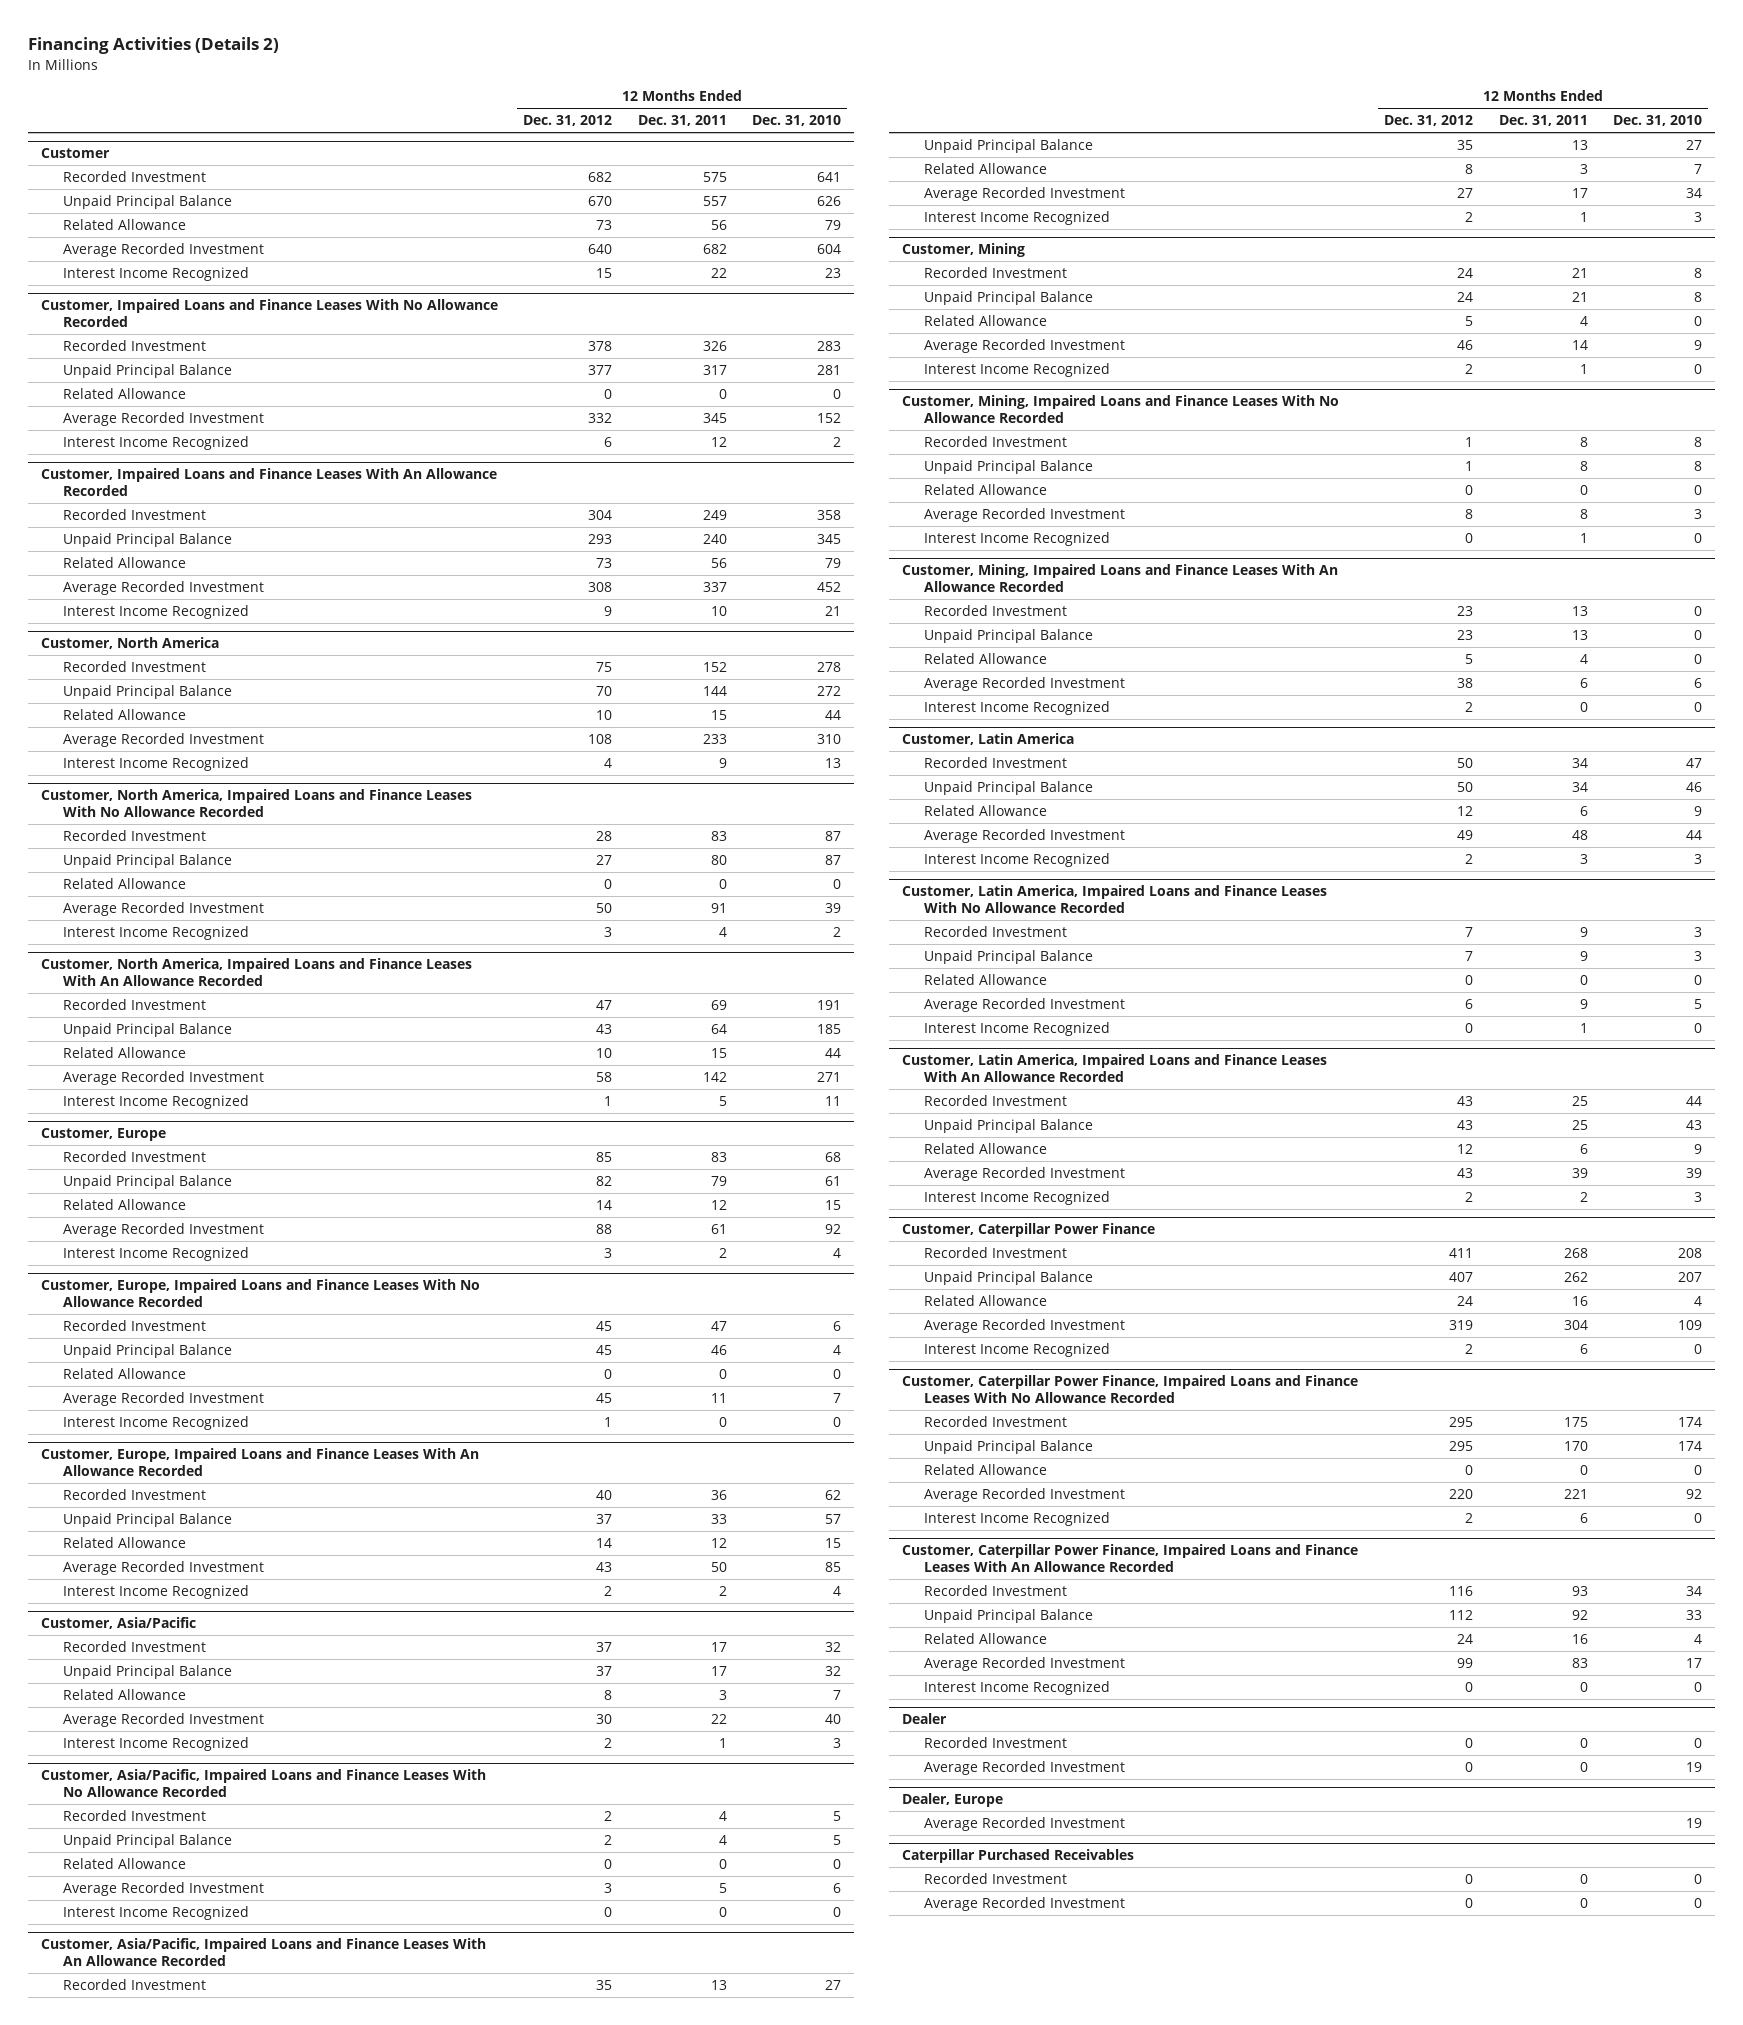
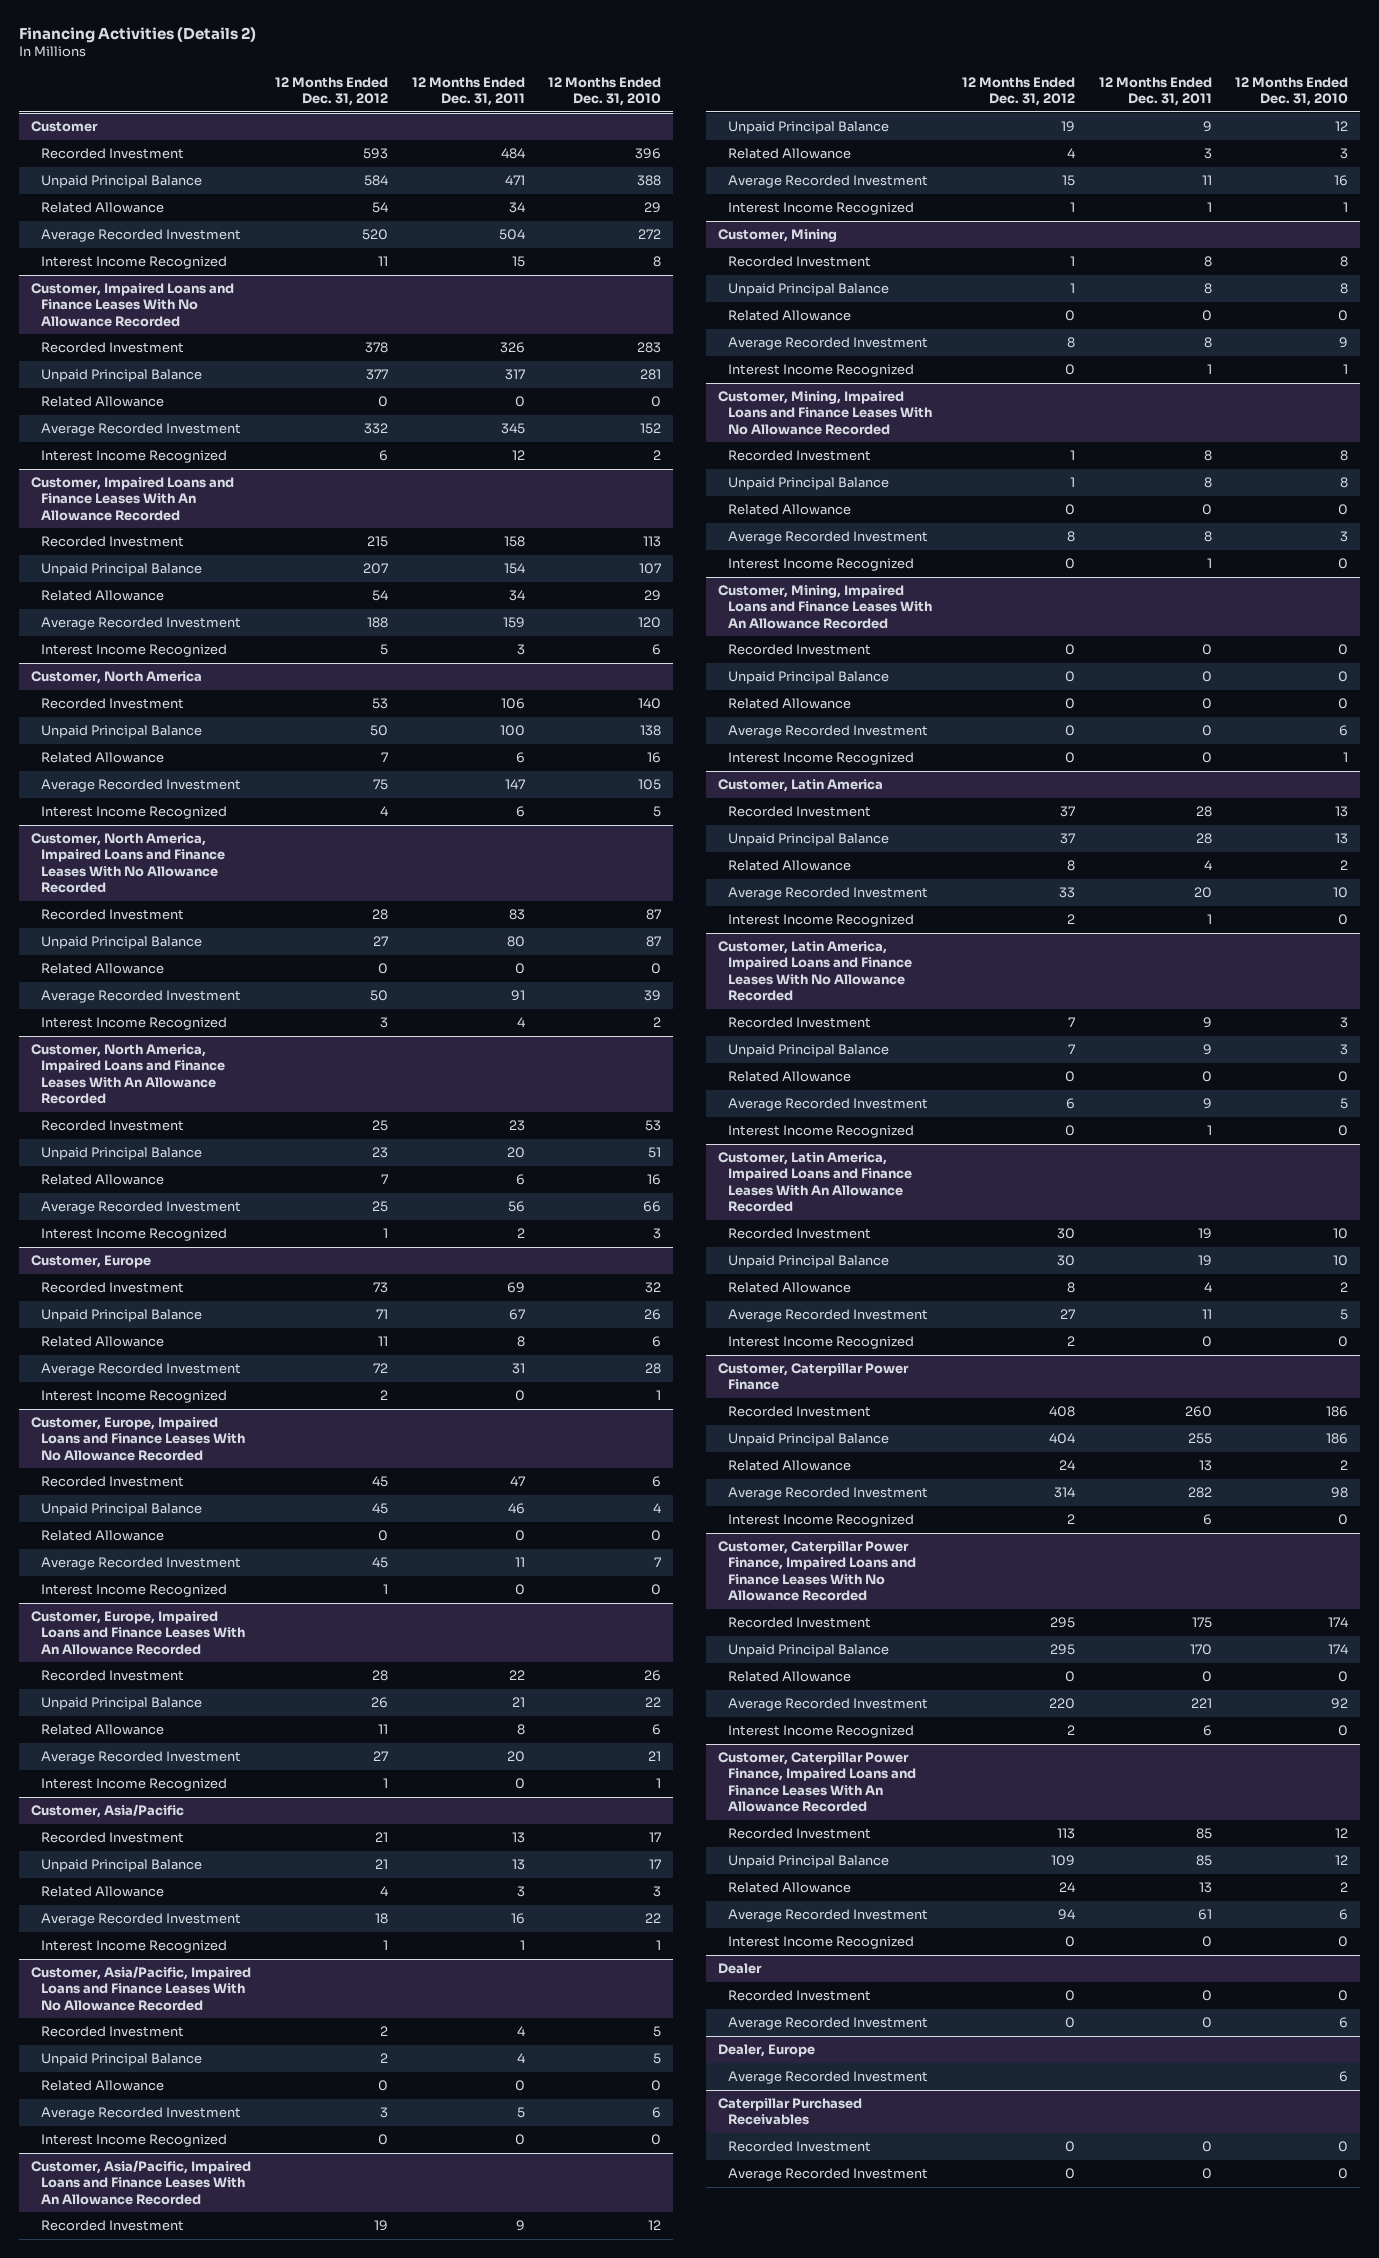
@ Customer
- Recorded Investment | 682 | 575 | 641
- Unpaid Principal Balance | 670 | 557 | 626
- Related Allowance | 73 | 56 | 79
- Average Recorded Investment | 640 | 682 | 604
- Interest Income Recognized | 15 | 22 | 23
+ Recorded Investment | 593 | 484 | 396
+ Unpaid Principal Balance | 584 | 471 | 388
+ Related Allowance | 54 | 34 | 29
+ Average Recorded Investment | 520 | 504 | 272
+ Interest Income Recognized | 11 | 15 | 8
@ Customer, Impaired Loans and Finance Leases With An Allowance Recorded
- Recorded Investment | 304 | 249 | 358
- Unpaid Principal Balance | 293 | 240 | 345
- Related Allowance | 73 | 56 | 79
- Average Recorded Investment | 308 | 337 | 452
- Interest Income Recognized | 9 | 10 | 21
+ Recorded Investment | 215 | 158 | 113
+ Unpaid Principal Balance | 207 | 154 | 107
+ Related Allowance | 54 | 34 | 29
+ Average Recorded Investment | 188 | 159 | 120
+ Interest Income Recognized | 5 | 3 | 6
@ Customer, North America
- Recorded Investment | 75 | 152 | 278
- Unpaid Principal Balance | 70 | 144 | 272
- Related Allowance | 10 | 15 | 44
- Average Recorded Investment | 108 | 233 | 310
- Interest Income Recognized | 4 | 9 | 13
+ Recorded Investment | 53 | 106 | 140
+ Unpaid Principal Balance | 50 | 100 | 138
+ Related Allowance | 7 | 6 | 16
+ Average Recorded Investment | 75 | 147 | 105
+ Interest Income Recognized | 4 | 6 | 5
@ Customer, North America, Impaired Loans and Finance Leases With An Allowance Recorded
- Recorded Investment | 47 | 69 | 191
- Unpaid Principal Balance | 43 | 64 | 185
- Related Allowance | 10 | 15 | 44
- Average Recorded Investment | 58 | 142 | 271
- Interest Income Recognized | 1 | 5 | 11
+ Recorded Investment | 25 | 23 | 53
+ Unpaid Principal Balance | 23 | 20 | 51
+ Related Allowance | 7 | 6 | 16
+ Average Recorded Investment | 25 | 56 | 66
+ Interest Income Recognized | 1 | 2 | 3
@ Customer, Europe
- Recorded Investment | 85 | 83 | 68
- Unpaid Principal Balance | 82 | 79 | 61
- Related Allowance | 14 | 12 | 15
- Average Recorded Investment | 88 | 61 | 92
- Interest Income Recognized | 3 | 2 | 4
+ Recorded Investment | 73 | 69 | 32
+ Unpaid Principal Balance | 71 | 67 | 26
+ Related Allowance | 11 | 8 | 6
+ Average Recorded Investment | 72 | 31 | 28
+ Interest Income Recognized | 2 | 0 | 1
@ Customer, Europe, Impaired Loans and Finance Leases With An Allowance Recorded
- Recorded Investment | 40 | 36 | 62
- Unpaid Principal Balance | 37 | 33 | 57
- Related Allowance | 14 | 12 | 15
- Average Recorded Investment | 43 | 50 | 85
- Interest Income Recognized | 2 | 2 | 4
+ Recorded Investment | 28 | 22 | 26
+ Unpaid Principal Balance | 26 | 21 | 22
+ Related Allowance | 11 | 8 | 6
+ Average Recorded Investment | 27 | 20 | 21
+ Interest Income Recognized | 1 | 0 | 1
@ Customer, Asia/Pacific
- Recorded Investment | 37 | 17 | 32
- Unpaid Principal Balance | 37 | 17 | 32
- Related Allowance | 8 | 3 | 7
- Average Recorded Investment | 30 | 22 | 40
- Interest Income Recognized | 2 | 1 | 3
+ Recorded Investment | 21 | 13 | 17
+ Unpaid Principal Balance | 21 | 13 | 17
+ Related Allowance | 4 | 3 | 3
+ Average Recorded Investment | 18 | 16 | 22
+ Interest Income Recognized | 1 | 1 | 1
@ Customer, Asia/Pacific, Impaired Loans and Finance Leases With An Allowance Recorded
- Recorded Investment | 35 | 13 | 27
- Unpaid Principal Balance | 35 | 13 | 27
- Related Allowance | 8 | 3 | 7
- Average Recorded Investment | 27 | 17 | 34
- Interest Income Recognized | 2 | 1 | 3
+ Recorded Investment | 19 | 9 | 12
+ Unpaid Principal Balance | 19 | 9 | 12
+ Related Allowance | 4 | 3 | 3
+ Average Recorded Investment | 15 | 11 | 16
+ Interest Income Recognized | 1 | 1 | 1
@ Customer, Mining
- Recorded Investment | 24 | 21 | 8
- Unpaid Principal Balance | 24 | 21 | 8
- Related Allowance | 5 | 4 | 0
- Average Recorded Investment | 46 | 14 | 9
- Interest Income Recognized | 2 | 1 | 0
+ Recorded Investment | 1 | 8 | 8
+ Unpaid Principal Balance | 1 | 8 | 8
+ Related Allowance | 0 | 0 | 0
+ Average Recorded Investment | 8 | 8 | 9
+ Interest Income Recognized | 0 | 1 | 1
@ Customer, Mining, Impaired Loans and Finance Leases With An Allowance Recorded
- Recorded Investment | 23 | 13 | 0
- Unpaid Principal Balance | 23 | 13 | 0
- Related Allowance | 5 | 4 | 0
- Average Recorded Investment | 38 | 6 | 6
- Interest Income Recognized | 2 | 0 | 0
+ Recorded Investment | 0 | 0 | 0
+ Unpaid Principal Balance | 0 | 0 | 0
+ Related Allowance | 0 | 0 | 0
+ Average Recorded Investment | 0 | 0 | 6
+ Interest Income Recognized | 0 | 0 | 1
@ Customer, Latin America
- Recorded Investment | 50 | 34 | 47
- Unpaid Principal Balance | 50 | 34 | 46
- Related Allowance | 12 | 6 | 9
- Average Recorded Investment | 49 | 48 | 44
- Interest Income Recognized | 2 | 3 | 3
+ Recorded Investment | 37 | 28 | 13
+ Unpaid Principal Balance | 37 | 28 | 13
+ Related Allowance | 8 | 4 | 2
+ Average Recorded Investment | 33 | 20 | 10
+ Interest Income Recognized | 2 | 1 | 0
@ Customer, Latin America, Impaired Loans and Finance Leases With An Allowance Recorded
- Recorded Investment | 43 | 25 | 44
- Unpaid Principal Balance | 43 | 25 | 43
- Related Allowance | 12 | 6 | 9
- Average Recorded Investment | 43 | 39 | 39
- Interest Income Recognized | 2 | 2 | 3
+ Recorded Investment | 30 | 19 | 10
+ Unpaid Principal Balance | 30 | 19 | 10
+ Related Allowance | 8 | 4 | 2
+ Average Recorded Investment | 27 | 11 | 5
+ Interest Income Recognized | 2 | 0 | 0
@ Customer, Caterpillar Power Finance
- Recorded Investment | 411 | 268 | 208
- Unpaid Principal Balance | 407 | 262 | 207
- Related Allowance | 24 | 16 | 4
- Average Recorded Investment | 319 | 304 | 109
+ Recorded Investment | 408 | 260 | 186
+ Unpaid Principal Balance | 404 | 255 | 186
+ Related Allowance | 24 | 13 | 2
+ Average Recorded Investment | 314 | 282 | 98
@ Customer, Caterpillar Power Finance, Impaired Loans and Finance Leases With An Allowance Recorded
- Recorded Investment | 116 | 93 | 34
- Unpaid Principal Balance | 112 | 92 | 33
- Related Allowance | 24 | 16 | 4
- Average Recorded Investment | 99 | 83 | 17
+ Recorded Investment | 113 | 85 | 12
+ Unpaid Principal Balance | 109 | 85 | 12
+ Related Allowance | 24 | 13 | 2
+ Average Recorded Investment | 94 | 61 | 6
@ Dealer
- Average Recorded Investment | 0 | 0 | 19
+ Average Recorded Investment | 0 | 0 | 6
@ Dealer, Europe
- Average Recorded Investment | | | 19
+ Average Recorded Investment | | | 6

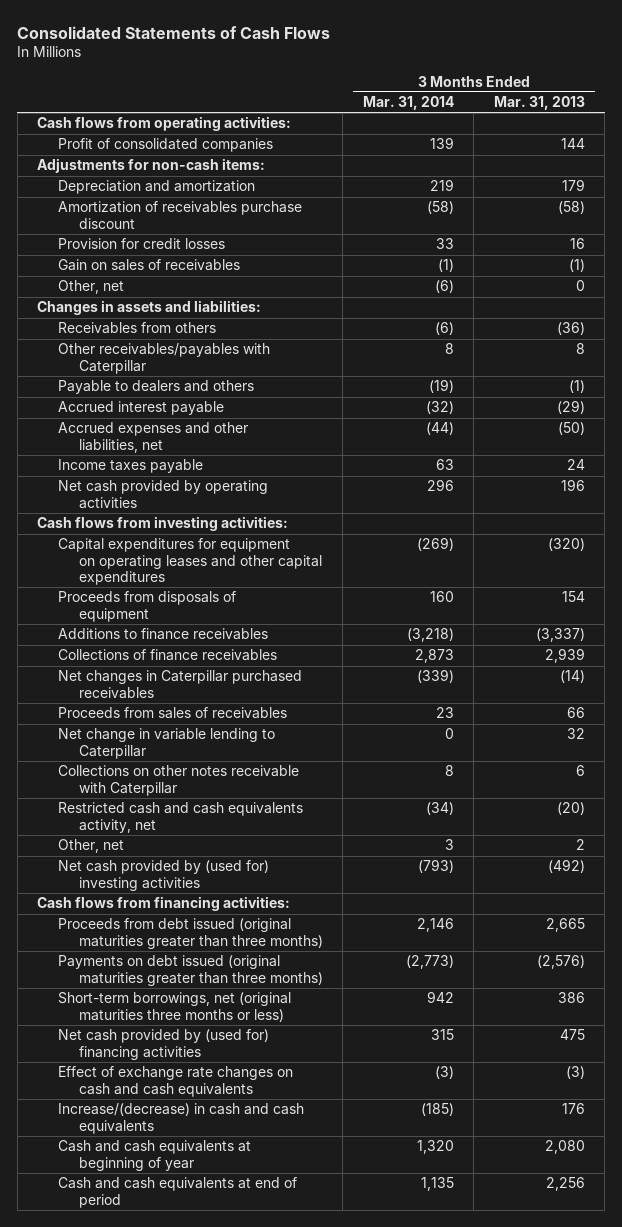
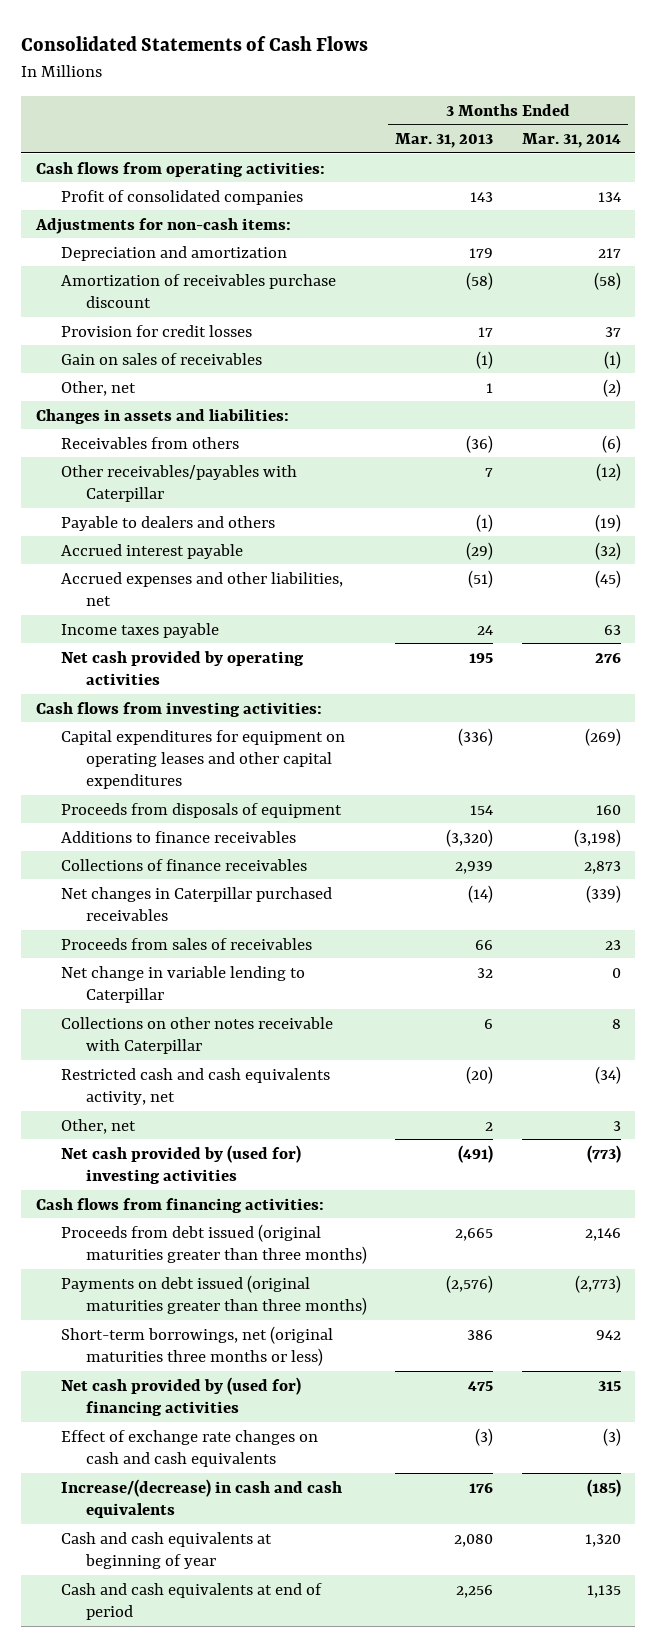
- | 3 Months Ended Mar. 31, 2014 | 3 Months Ended Mar. 31, 2013
+ | 3 Months Ended Mar. 31, 2013 | 3 Months Ended Mar. 31, 2014
- Profit of consolidated companies | 139 | 144
+ Profit of consolidated companies | 143 | 134
- Depreciation and amortization | 219 | 179
+ Depreciation and amortization | 179 | 217
- Provision for credit losses | 33 | 16
+ Provision for credit losses | 17 | 37
- Other, net | (6) | 0
+ Other, net | 1 | (2)
- Other receivables/payables with Caterpillar | 8 | 8
+ Other receivables/payables with Caterpillar | 7 | (12)
- Accrued expenses and other liabilities, net | (44) | (50)
+ Accrued expenses and other liabilities, net | (51) | (45)
- Net cash provided by operating activities | 296 | 196
+ Net cash provided by operating activities | 195 | 276
- Capital expenditures for equipment on operating leases and other capital expenditures | (269) | (320)
+ Capital expenditures for equipment on operating leases and other capital expenditures | (336) | (269)
- Additions to finance receivables | (3,218) | (3,337)
+ Additions to finance receivables | (3,320) | (3,198)
- Net cash provided by (used for) investing activities | (793) | (492)
+ Net cash provided by (used for) investing activities | (491) | (773)

